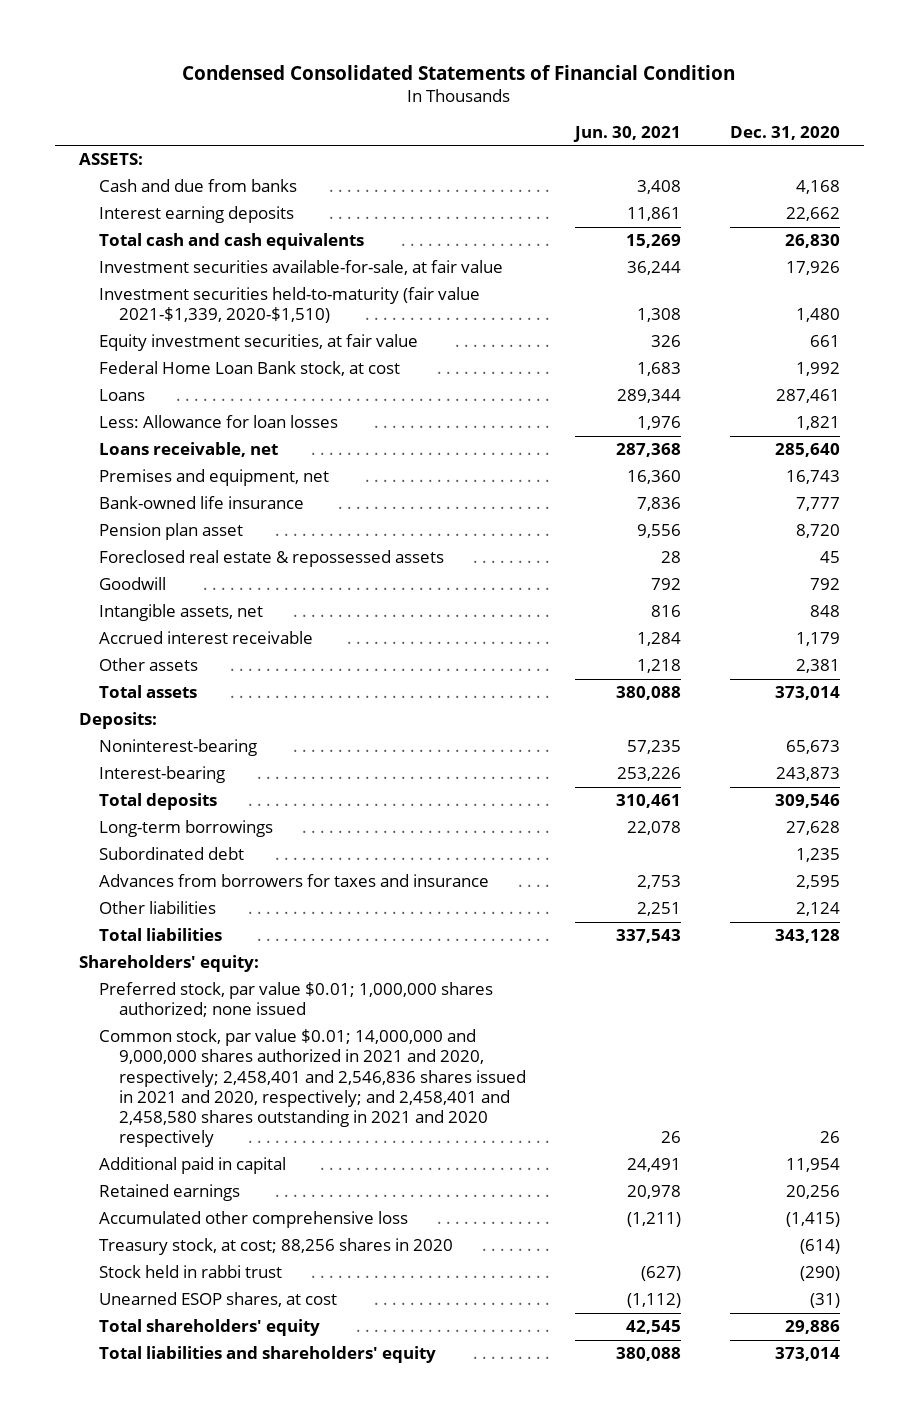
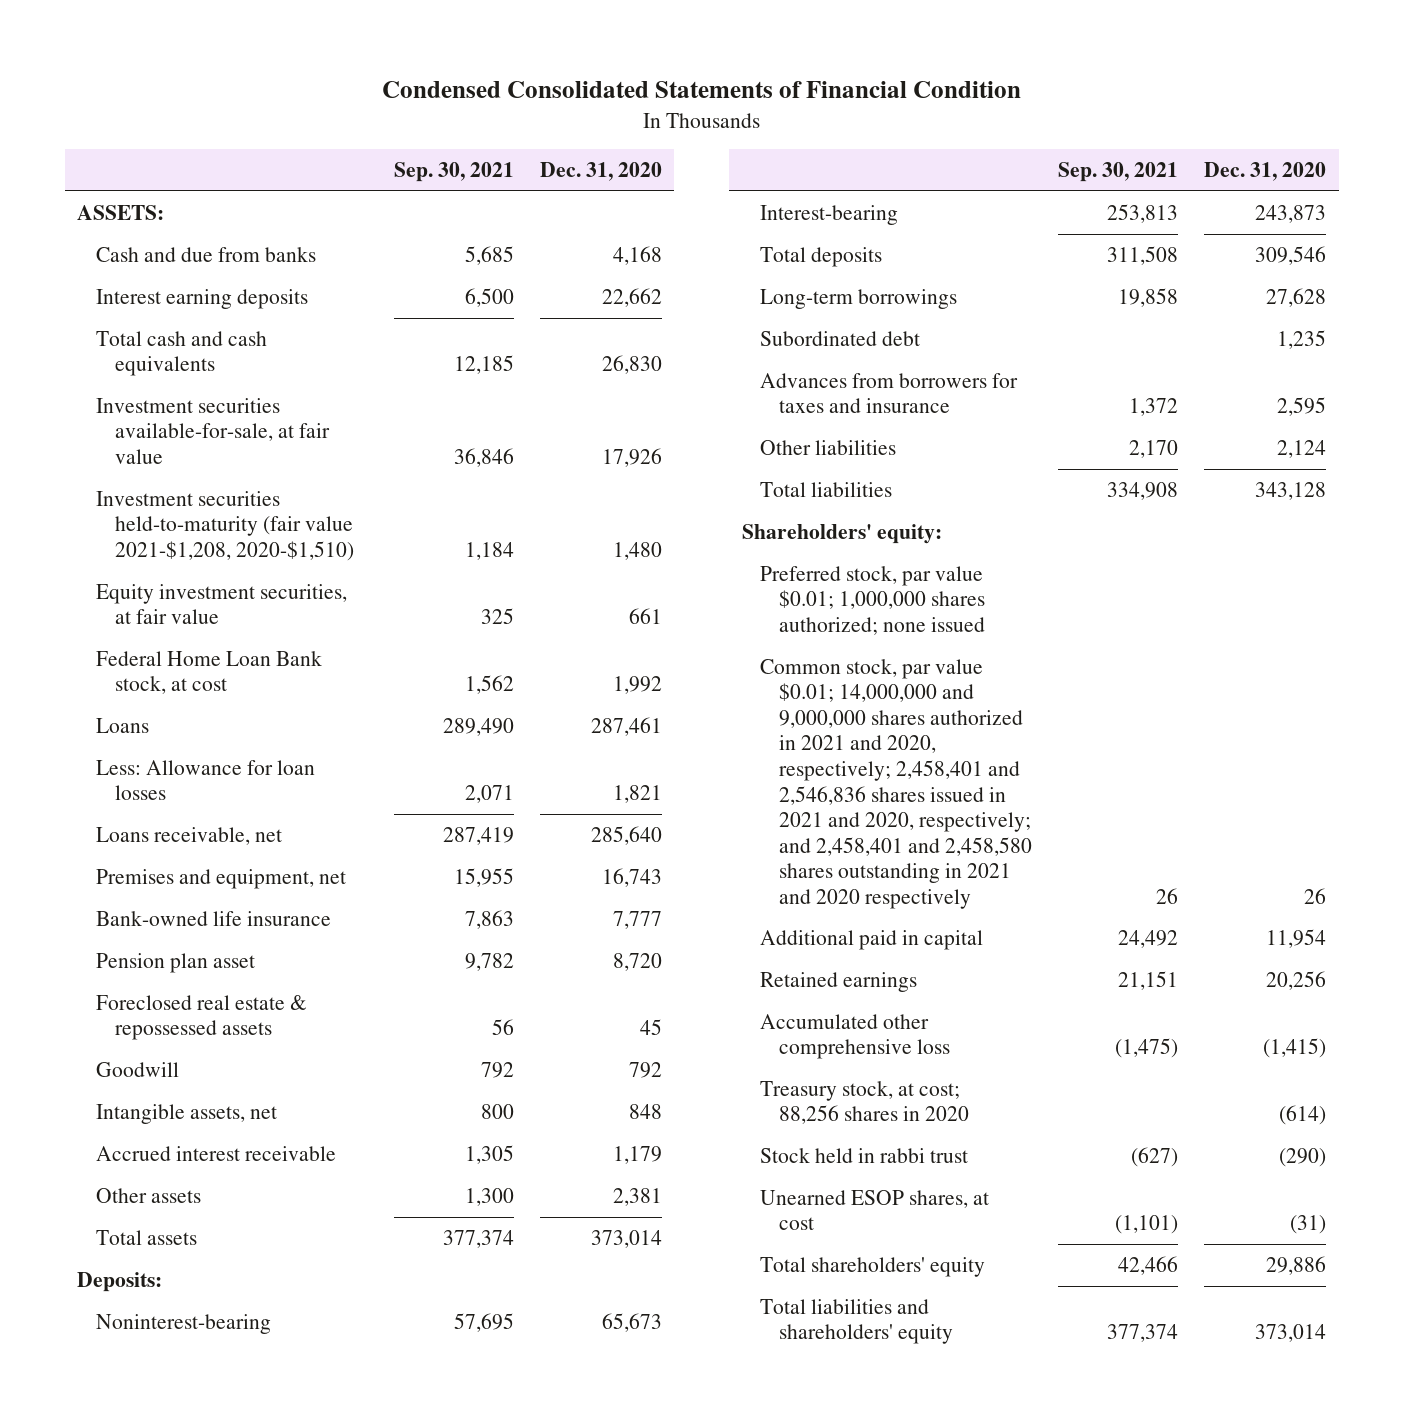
- | Jun. 30, 2021 | Dec. 31, 2020
+ | Sep. 30, 2021 | Dec. 31, 2020
- Investment securities held-to-maturity (fair value 2021-$1,339, 2020-$1,510) | 1,308 | 1,480
+ Investment securities held-to-maturity (fair value 2021-$1,208, 2020-$1,510) | 1,184 | 1,480

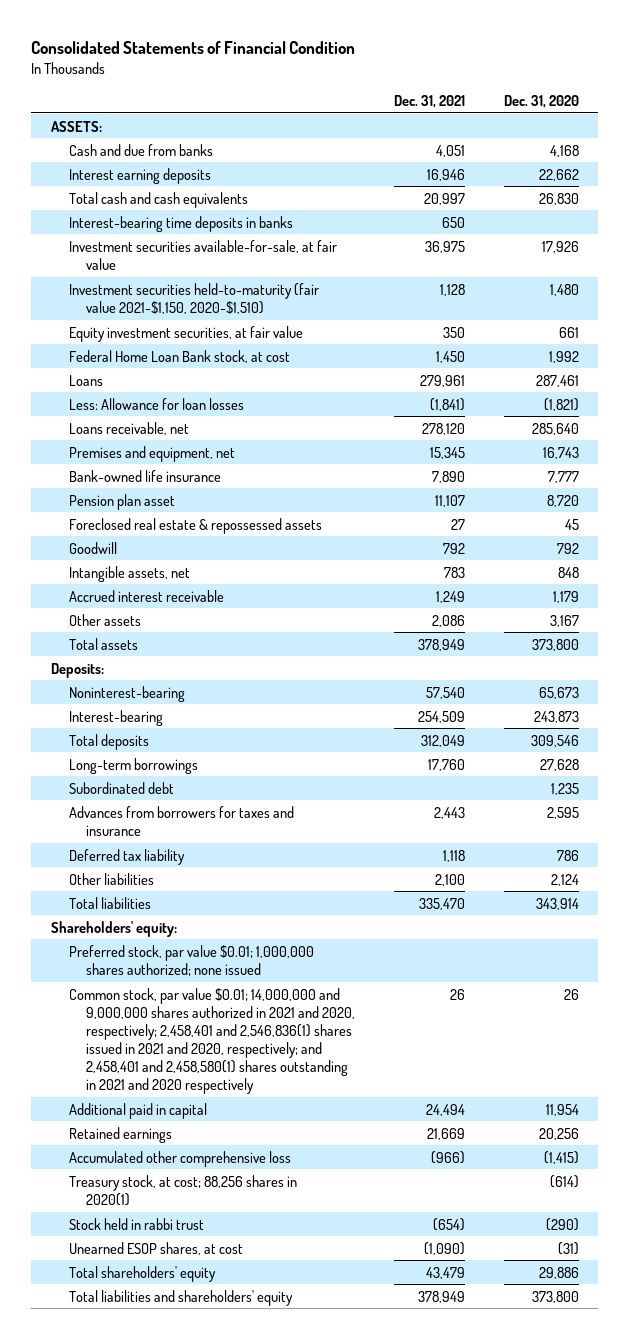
- Condensed Consolidated Statements of Financial Condition
+ Consolidated Statements of Financial Condition
- | Sep. 30, 2021 | Dec. 31, 2020
+ | Dec. 31, 2021 | Dec. 31, 2020
+ Interest-bearing time deposits in banks | 650 |
- Investment securities held-to-maturity (fair value 2021-$1,208, 2020-$1,510) | 1,184 | 1,480
+ Investment securities held-to-maturity (fair value 2021-$1,150, 2020-$1,510) | 1,128 | 1,480
- Less: Allowance for loan losses | 2,071 | 1,821
+ Less: Allowance for loan losses | (1,841) | (1,821)
- Other assets | 1,300 | 2,381
- Total assets | 377,374 | 373,014
+ Other assets | 2,086 | 3,167
+ Total assets | 378,949 | 373,800
+ Deferred tax liability | 1,118 | 786
- Total liabilities | 334,908 | 343,128
+ Total liabilities | 335,470 | 343,914
- Common stock, par value $0.01; 14,000,000 and 9,000,000 shares authorized in 2021 and 2020, respectively; 2,458,401 and 2,546,836 shares issued in 2021 and 2020, respectively; and 2,458,401 and 2,458,580 shares outstanding in 2021 and 2020 respectively | 26 | 26
+ Common stock, par value $0.01; 14,000,000 and 9,000,000 shares authorized in 2021 and 2020, respectively; 2,458,401 and 2,546,836(1) shares issued in 2021 and 2020, respectively; and 2,458,401 and 2,458,580(1) shares outstanding in 2021 and 2020 respectively | 26 | 26
- Treasury stock, at cost; 88,256 shares in 2020 | | (614)
+ Treasury stock, at cost; 88,256 shares in 2020(1) | | (614)
- Total liabilities and shareholders' equity | 377,374 | 373,014
+ Total liabilities and shareholders' equity | 378,949 | 373,800

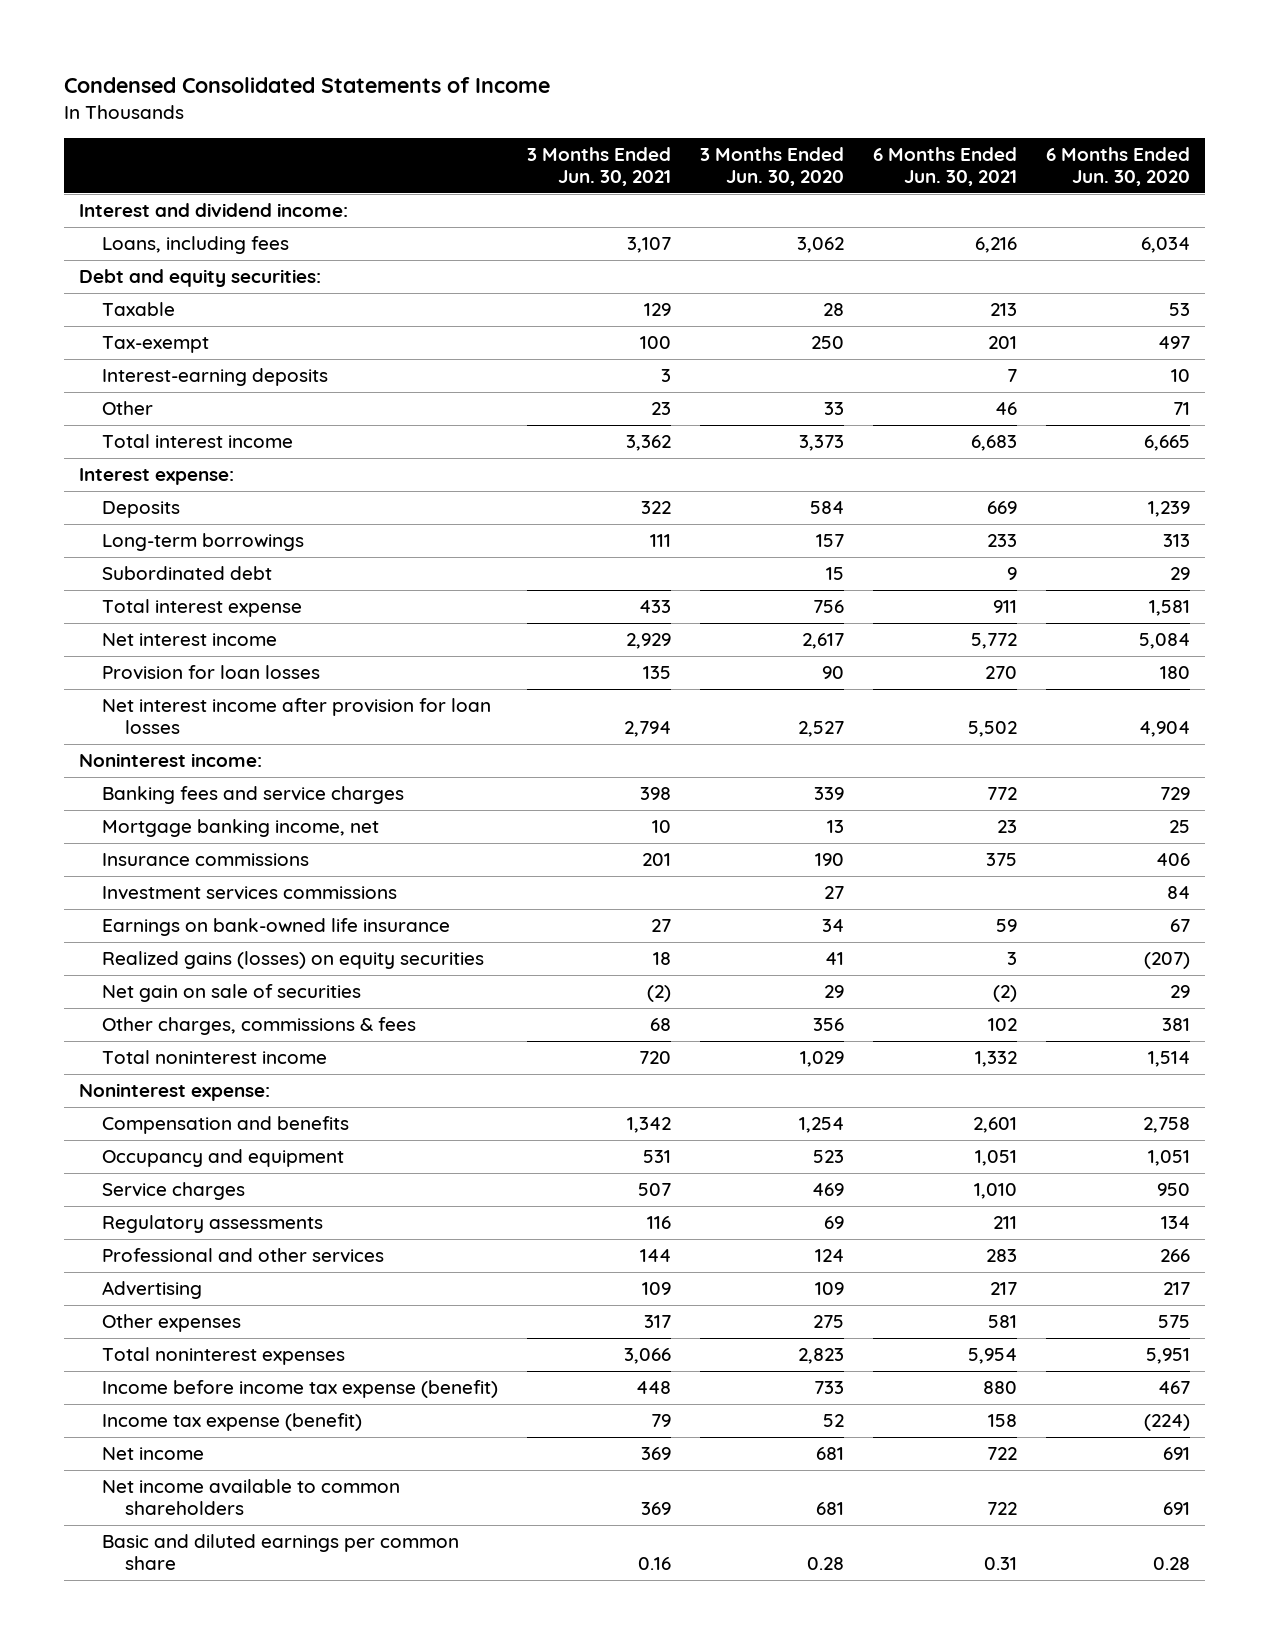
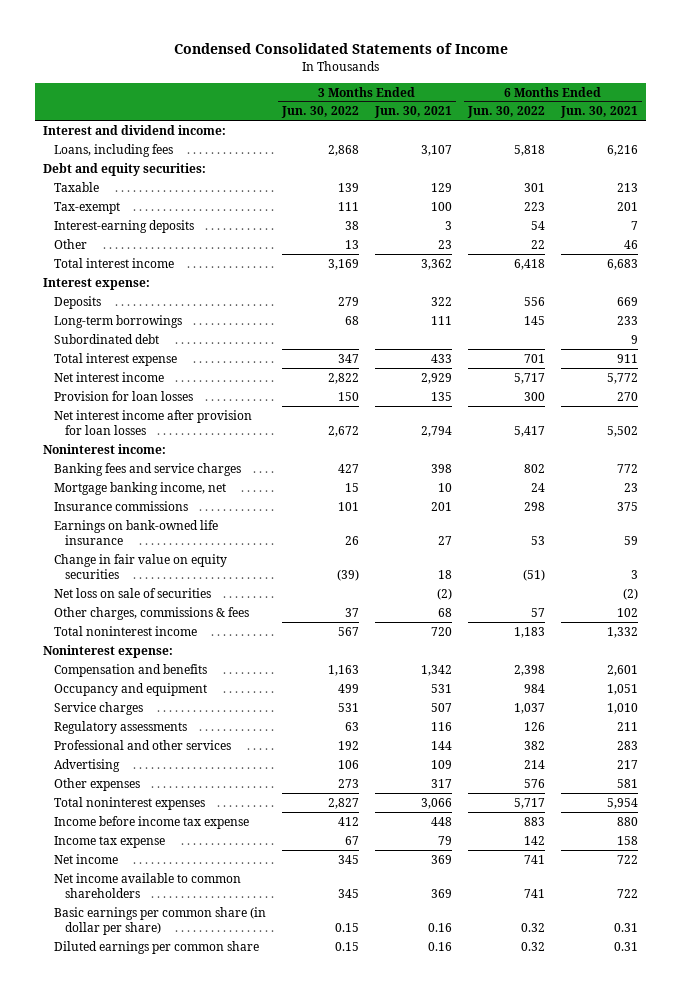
- | 3 Months Ended Jun. 30, 2021 | 3 Months Ended Jun. 30, 2020 | 6 Months Ended Jun. 30, 2021 | 6 Months Ended Jun. 30, 2020
+ | 3 Months Ended Jun. 30, 2022 | 3 Months Ended Jun. 30, 2021 | 6 Months Ended Jun. 30, 2022 | 6 Months Ended Jun. 30, 2021
- Investment services commissions | | 27 | | 84
- Realized gains (losses) on equity securities | 18 | 41 | 3 | (207)
- Net gain on sale of securities | (2) | 29 | (2) | 29
+ Change in fair value on equity securities | (39) | 18 | (51) | 3
+ Net loss on sale of securities | | (2) | | (2)
- Income before income tax expense (benefit) | 448 | 733 | 880 | 467
- Income tax expense (benefit) | 79 | 52 | 158 | (224)
+ Income before income tax expense | 412 | 448 | 883 | 880
+ Income tax expense | 67 | 79 | 142 | 158
- Basic and diluted earnings per common share | 0.16 | 0.28 | 0.31 | 0.28
+ Basic earnings per common share (in dollar per share) | 0.15 | 0.16 | 0.32 | 0.31
+ Diluted earnings per common share | 0.15 | 0.16 | 0.32 | 0.31

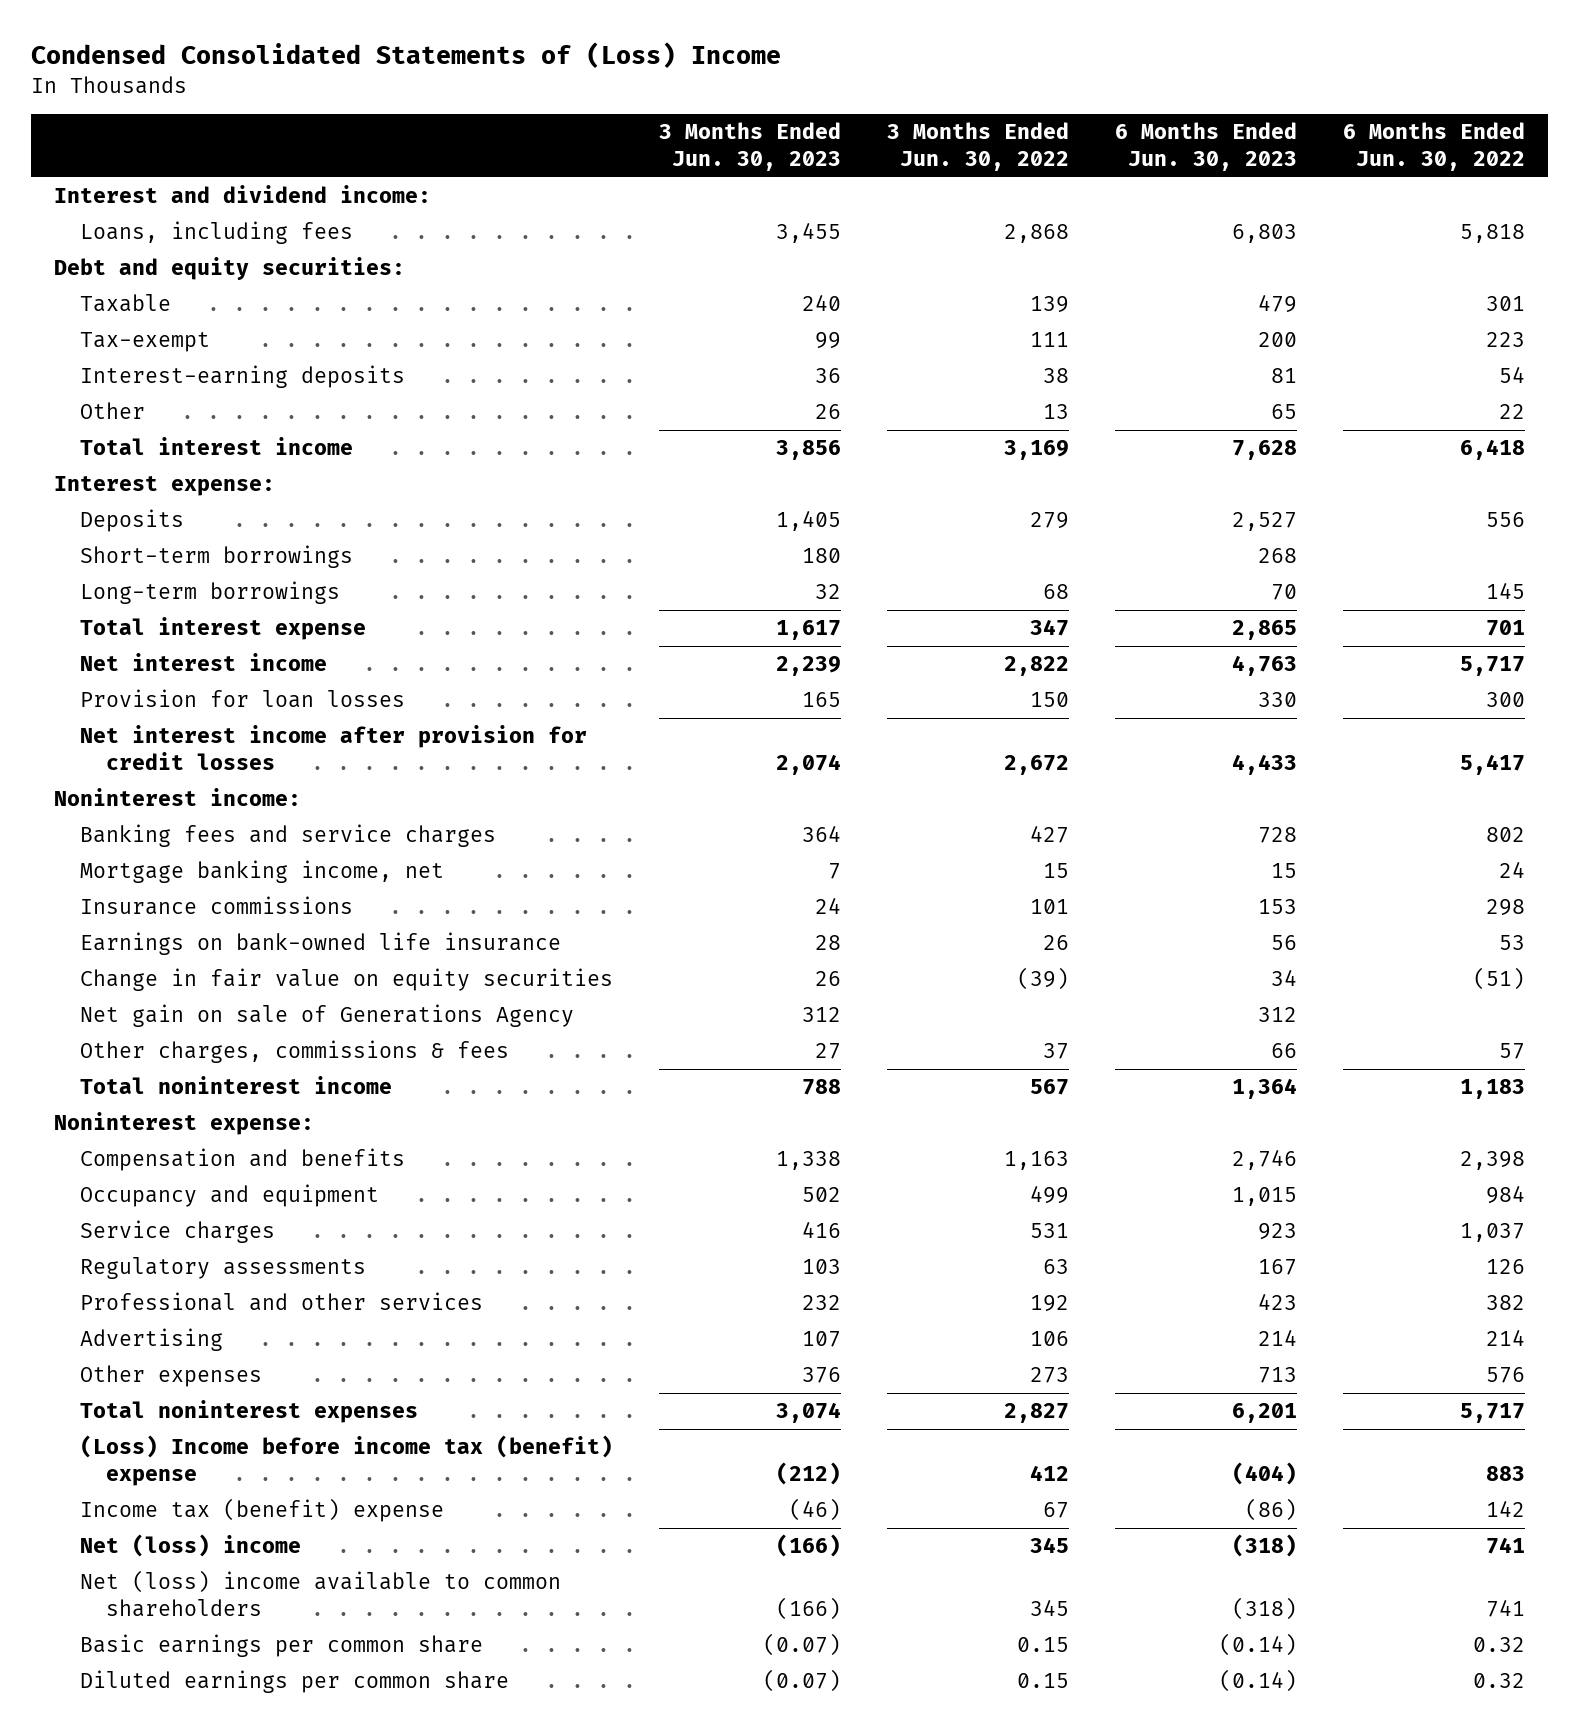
- Condensed Consolidated Statements of Income
+ Condensed Consolidated Statements of (Loss) Income
- | 3 Months Ended Jun. 30, 2022 | 3 Months Ended Jun. 30, 2021 | 6 Months Ended Jun. 30, 2022 | 6 Months Ended Jun. 30, 2021
+ | 3 Months Ended Jun. 30, 2023 | 3 Months Ended Jun. 30, 2022 | 6 Months Ended Jun. 30, 2023 | 6 Months Ended Jun. 30, 2022
+ Short-term borrowings | 180 | | 268 |
- Subordinated debt | | | | 9
- Net interest income after provision for loan losses | 2,672 | 2,794 | 5,417 | 5,502
+ Net interest income after provision for credit losses | 2,074 | 2,672 | 4,433 | 5,417
- Net loss on sale of securities | | (2) | | (2)
+ Net gain on sale of Generations Agency | 312 | | 312 |
- Income before income tax expense | 412 | 448 | 883 | 880
- Income tax expense | 67 | 79 | 142 | 158
- Net income | 345 | 369 | 741 | 722
- Net income available to common shareholders | 345 | 369 | 741 | 722
- Basic earnings per common share (in dollar per share) | 0.15 | 0.16 | 0.32 | 0.31
+ (Loss) Income before income tax (benefit) expense | (212) | 412 | (404) | 883
+ Income tax (benefit) expense | (46) | 67 | (86) | 142
+ Net (loss) income | (166) | 345 | (318) | 741
+ Net (loss) income available to common shareholders | (166) | 345 | (318) | 741
+ Basic earnings per common share | (0.07) | 0.15 | (0.14) | 0.32

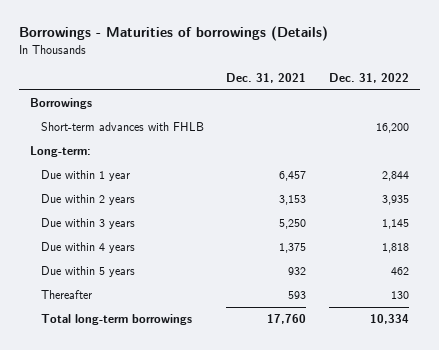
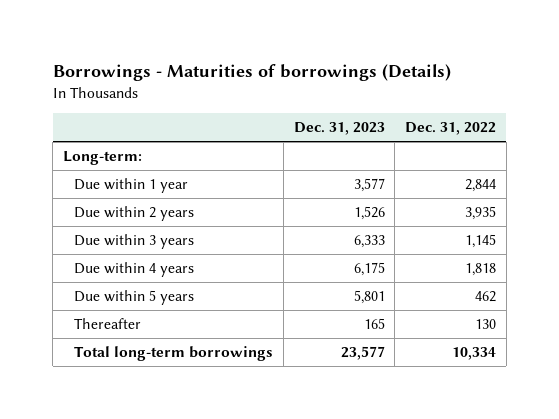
- | Dec. 31, 2021 | Dec. 31, 2022
+ | Dec. 31, 2023 | Dec. 31, 2022
- Borrowings
- Short-term advances with FHLB | | 16,200

